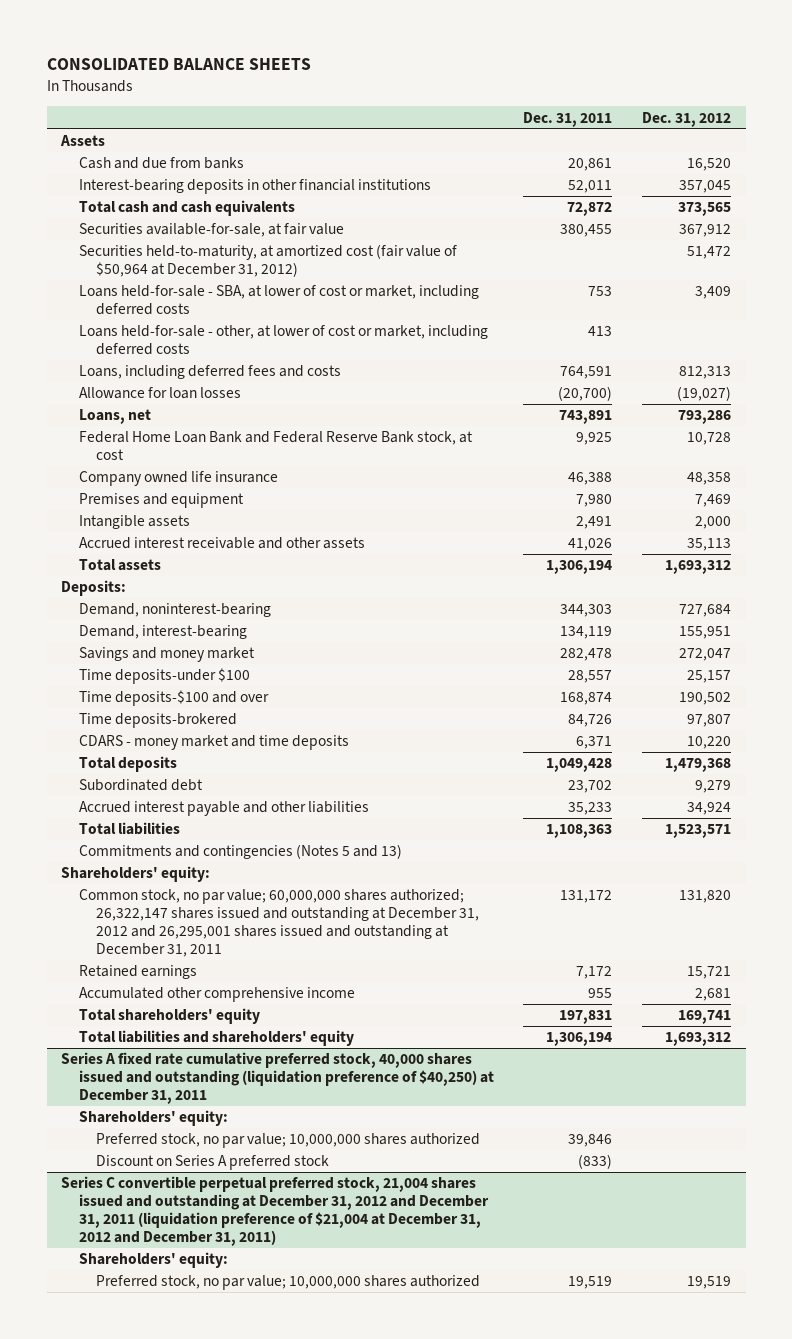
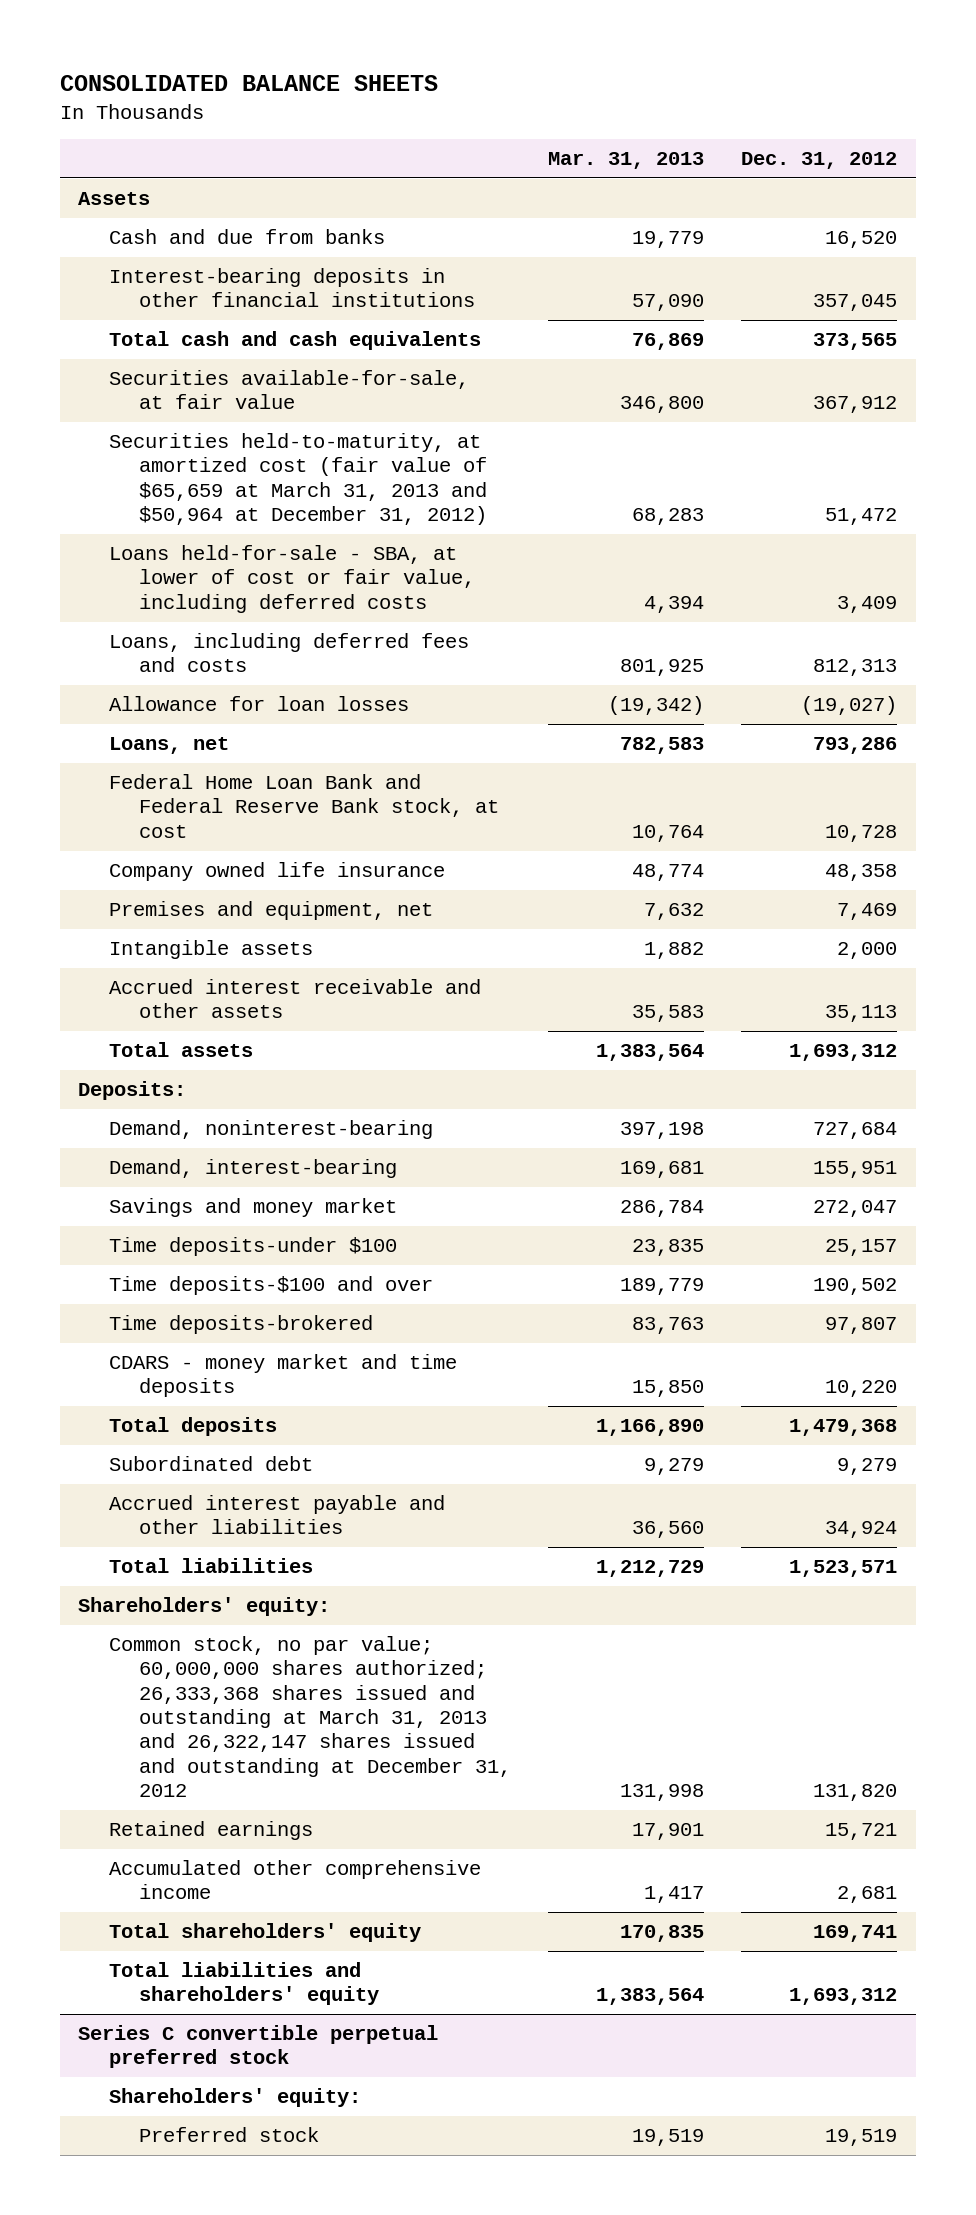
- | Dec. 31, 2011 | Dec. 31, 2012
+ | Mar. 31, 2013 | Dec. 31, 2012
- Securities held-to-maturity, at amortized cost (fair value of $50,964 at December 31, 2012) | | 51,472
- Loans held-for-sale - SBA, at lower of cost or market, including deferred costs | 753 | 3,409
- Loans held-for-sale - other, at lower of cost or market, including deferred costs | 413 |
+ Securities held-to-maturity, at amortized cost (fair value of $65,659 at March 31, 2013 and $50,964 at December 31, 2012) | 68,283 | 51,472
+ Loans held-for-sale - SBA, at lower of cost or fair value, including deferred costs | 4,394 | 3,409
- Premises and equipment | 7,980 | 7,469
+ Premises and equipment, net | 7,632 | 7,469
- Commitments and contingencies (Notes 5 and 13)
- Common stock, no par value; 60,000,000 shares authorized; 26,322,147 shares issued and outstanding at December 31, 2012 and 26,295,001 shares issued and outstanding at December 31, 2011 | 131,172 | 131,820
+ Common stock, no par value; 60,000,000 shares authorized; 26,333,368 shares issued and outstanding at March 31, 2013 and 26,322,147 shares issued and outstanding at December 31, 2012 | 131,998 | 131,820
- Series A fixed rate cumulative preferred stock, 40,000 shares issued and outstanding (liquidation preference of $40,250) at December 31, 2011
- Shareholders' equity:
- Preferred stock, no par value; 10,000,000 shares authorized | 39,846 |
- Discount on Series A preferred stock | (833) |
- Series C convertible perpetual preferred stock, 21,004 shares issued and outstanding at December 31, 2012 and December 31, 2011 (liquidation preference of $21,004 at December 31, 2012 and December 31, 2011)
+ Series C convertible perpetual preferred stock
- Preferred stock, no par value; 10,000,000 shares authorized | 19,519 | 19,519
+ Preferred stock | 19,519 | 19,519

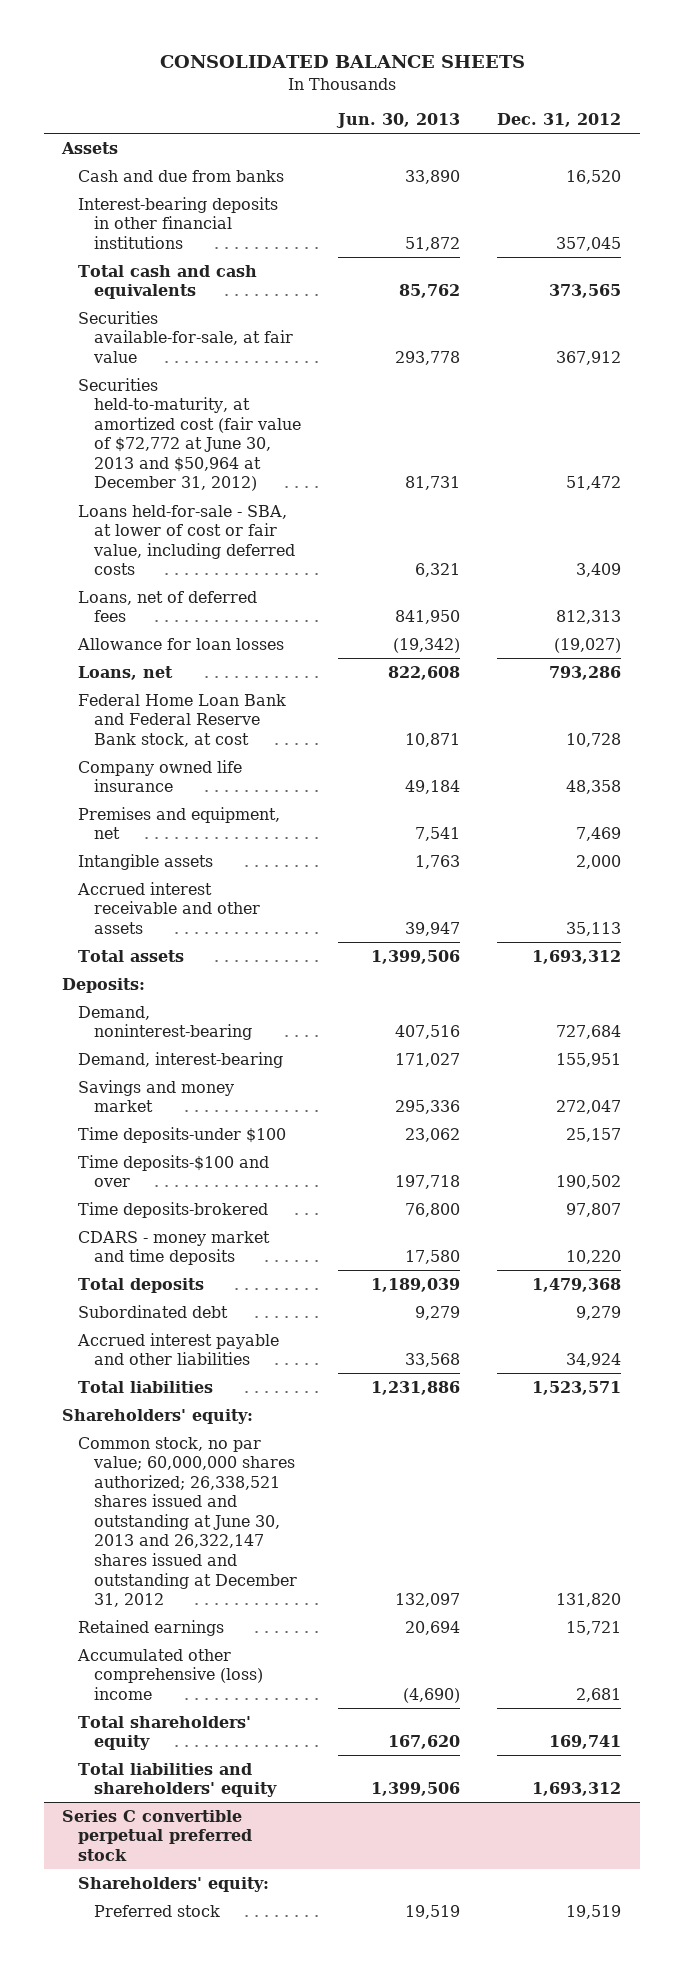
- | Mar. 31, 2013 | Dec. 31, 2012
+ | Jun. 30, 2013 | Dec. 31, 2012
- Securities held-to-maturity, at amortized cost (fair value of $65,659 at March 31, 2013 and $50,964 at December 31, 2012) | 68,283 | 51,472
+ Securities held-to-maturity, at amortized cost (fair value of $72,772 at June 30, 2013 and $50,964 at December 31, 2012) | 81,731 | 51,472
- Loans, including deferred fees and costs | 801,925 | 812,313
+ Loans, net of deferred fees | 841,950 | 812,313
- Common stock, no par value; 60,000,000 shares authorized; 26,333,368 shares issued and outstanding at March 31, 2013 and 26,322,147 shares issued and outstanding at December 31, 2012 | 131,998 | 131,820
+ Common stock, no par value; 60,000,000 shares authorized; 26,338,521 shares issued and outstanding at June 30, 2013 and 26,322,147 shares issued and outstanding at December 31, 2012 | 132,097 | 131,820
- Accumulated other comprehensive income | 1,417 | 2,681
+ Accumulated other comprehensive (loss) income | (4,690) | 2,681

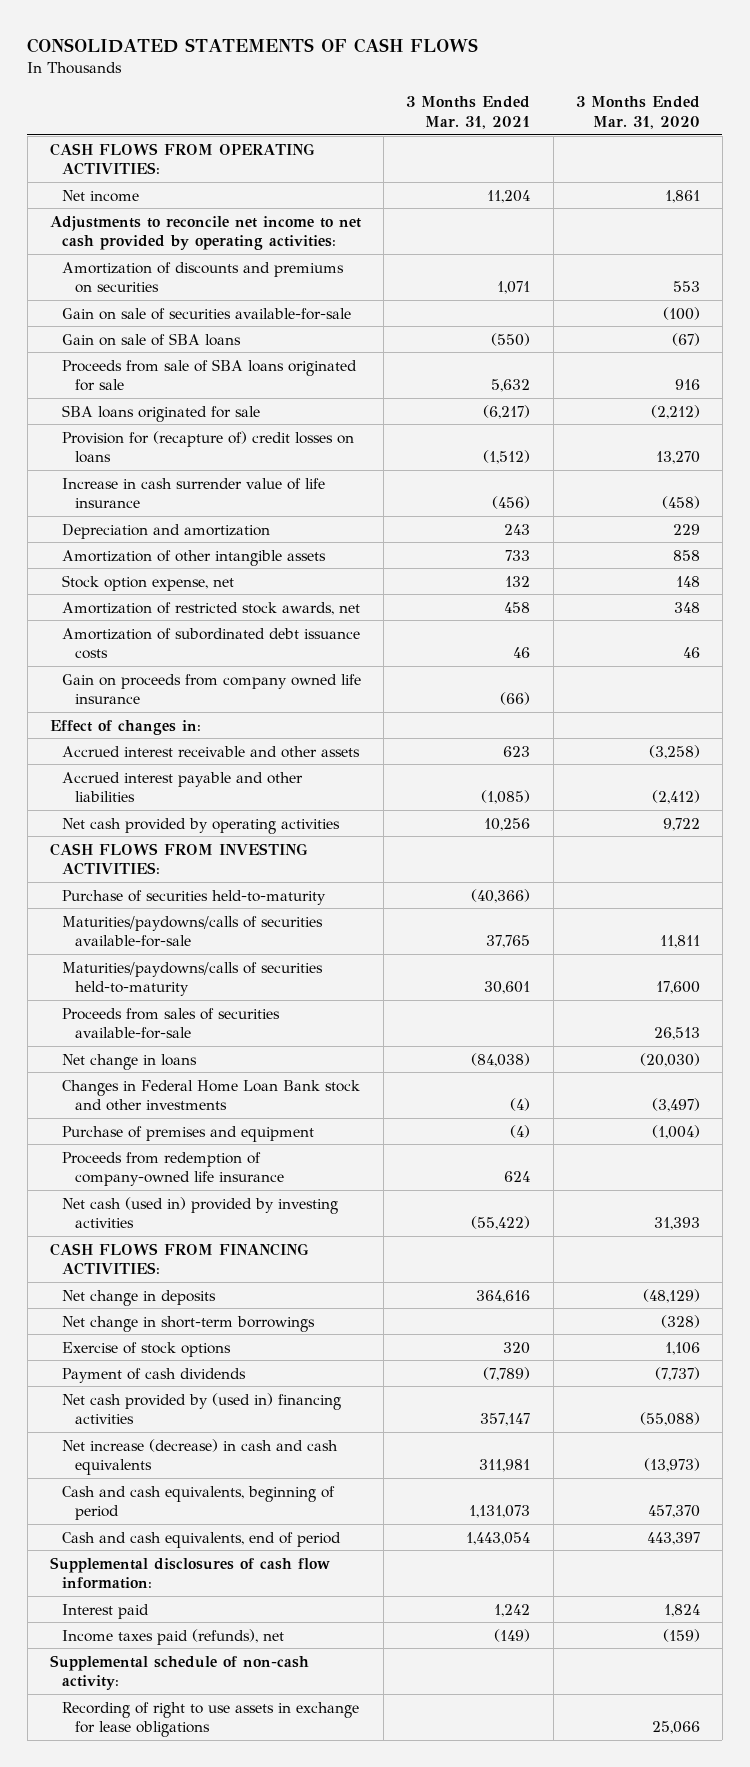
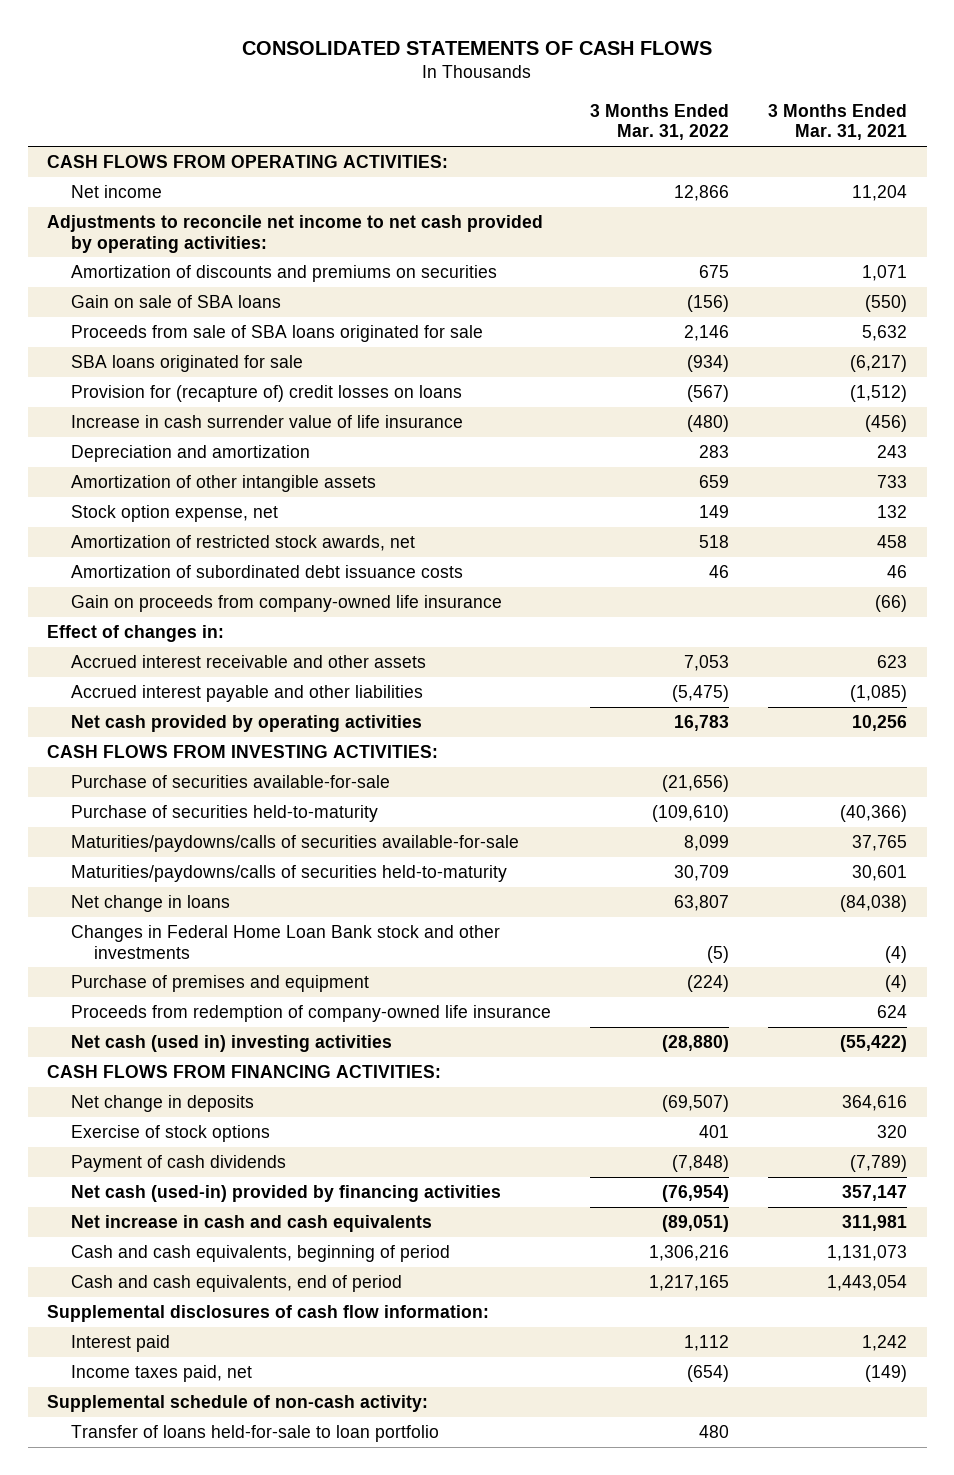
- | 3 Months Ended Mar. 31, 2021 | 3 Months Ended Mar. 31, 2020
+ | 3 Months Ended Mar. 31, 2022 | 3 Months Ended Mar. 31, 2021
- Gain on sale of securities available-for-sale | | (100)
- Gain on proceeds from company owned life insurance | (66) |
+ Gain on proceeds from company-owned life insurance | | (66)
+ Purchase of securities available-for-sale | (21,656) |
- Proceeds from sales of securities available-for-sale | | 26,513
- Net cash (used in) provided by investing activities | (55,422) | 31,393
+ Net cash (used in) investing activities | (28,880) | (55,422)
- Net change in short-term borrowings | | (328)
- Net cash provided by (used in) financing activities | 357,147 | (55,088)
- Net increase (decrease) in cash and cash equivalents | 311,981 | (13,973)
+ Net cash (used-in) provided by financing activities | (76,954) | 357,147
+ Net increase in cash and cash equivalents | (89,051) | 311,981
- Income taxes paid (refunds), net | (149) | (159)
+ Income taxes paid, net | (654) | (149)
- Recording of right to use assets in exchange for lease obligations | | 25,066
+ Transfer of loans held-for-sale to loan portfolio | 480 |

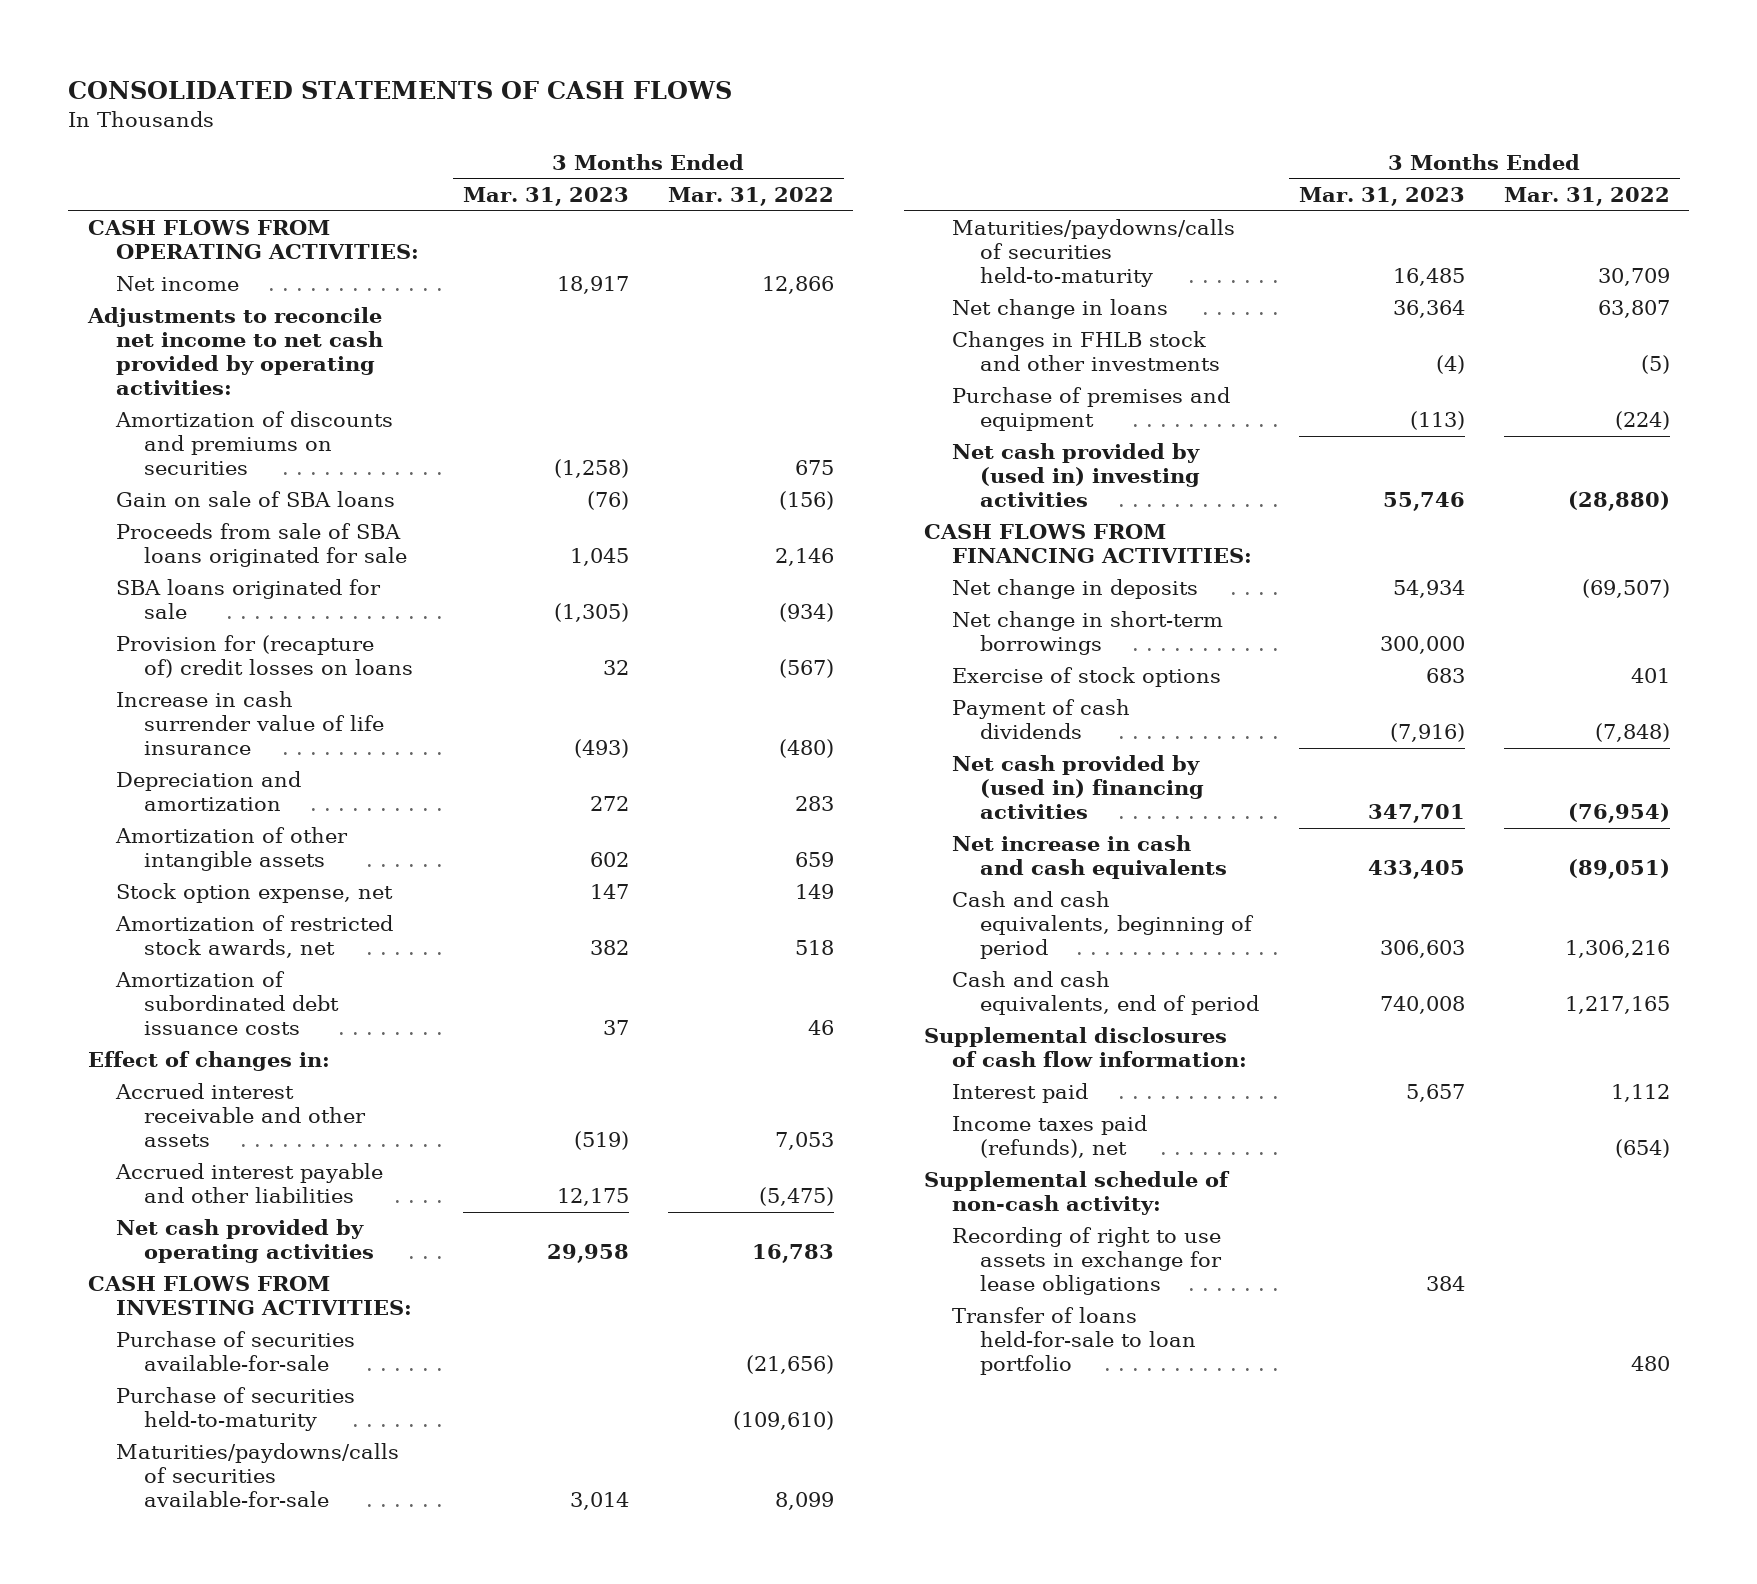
- | 3 Months Ended Mar. 31, 2022 | 3 Months Ended Mar. 31, 2021
+ | 3 Months Ended Mar. 31, 2023 | 3 Months Ended Mar. 31, 2022
- Gain on proceeds from company-owned life insurance | | (66)
- Changes in Federal Home Loan Bank stock and other investments | (5) | (4)
+ Changes in FHLB stock and other investments | (4) | (5)
- Proceeds from redemption of company-owned life insurance | | 624
- Net cash (used in) investing activities | (28,880) | (55,422)
+ Net cash provided by (used in) investing activities | 55,746 | (28,880)
+ Net change in short-term borrowings | 300,000 |
- Net cash (used-in) provided by financing activities | (76,954) | 357,147
+ Net cash provided by (used in) financing activities | 347,701 | (76,954)
- Income taxes paid, net | (654) | (149)
+ Income taxes paid (refunds), net | | (654)
+ Recording of right to use assets in exchange for lease obligations | 384 |

